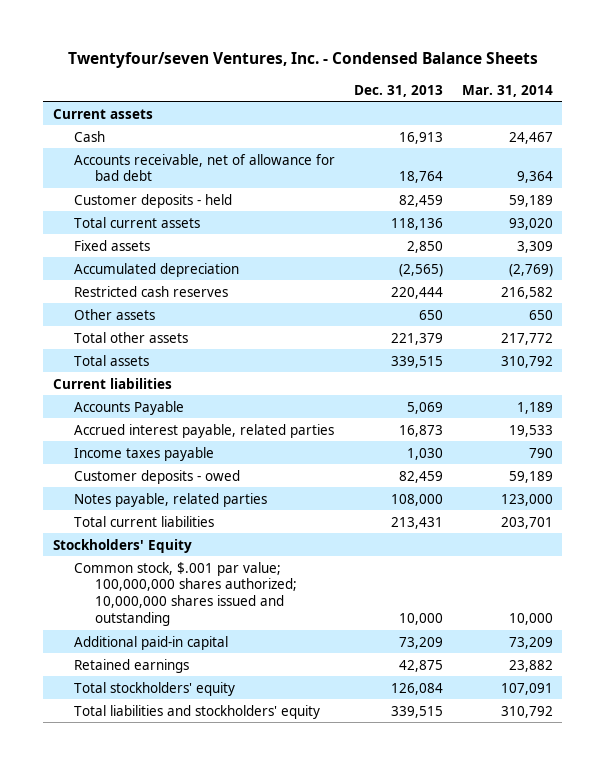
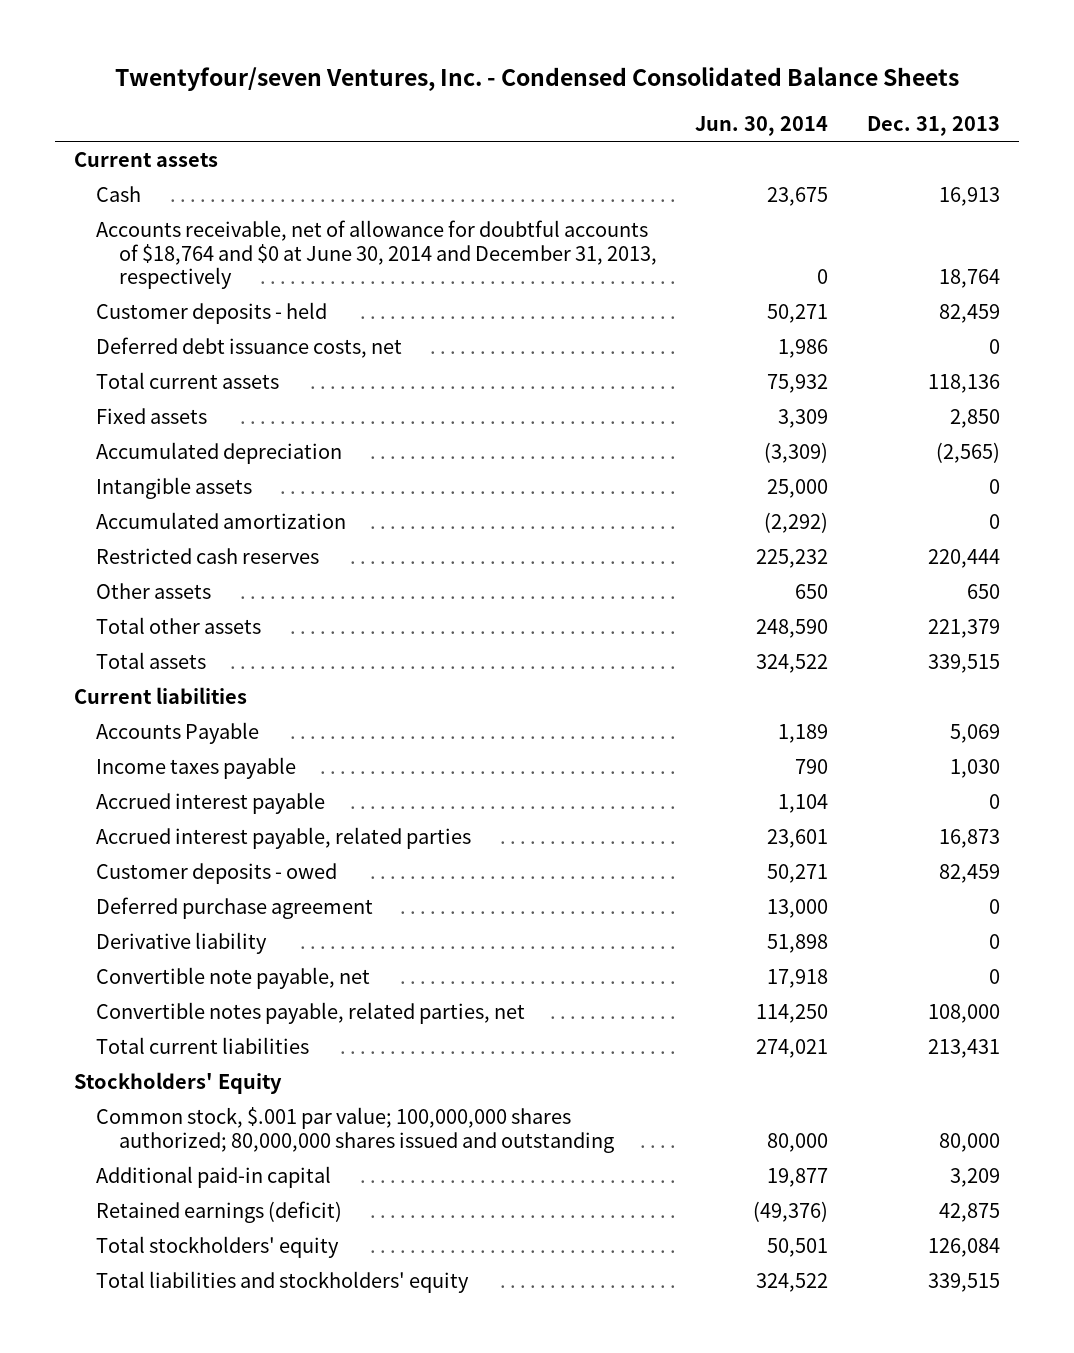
- Twentyfour/seven Ventures, Inc. - Condensed Balance Sheets
+ Twentyfour/seven Ventures, Inc. - Condensed Consolidated Balance Sheets
- | Dec. 31, 2013 | Mar. 31, 2014
+ | Jun. 30, 2014 | Dec. 31, 2013
- Accounts receivable, net of allowance for bad debt | 18,764 | 9,364
+ Accounts receivable, net of allowance for doubtful accounts of $18,764 and $0 at June 30, 2014 and December 31, 2013, respectively | 0 | 18,764
+ Deferred debt issuance costs, net | 1,986 | 0
+ Intangible assets | 25,000 | 0
+ Accumulated amortization | (2,292) | 0
+ Accrued interest payable | 1,104 | 0
moved down: Accrued interest payable, related parties | 23,601 | 16,873
- Notes payable, related parties | 108,000 | 123,000
+ Deferred purchase agreement | 13,000 | 0
+ Derivative liability | 51,898 | 0
+ Convertible note payable, net | 17,918 | 0
+ Convertible notes payable, related parties, net | 114,250 | 108,000
- Common stock, $.001 par value; 100,000,000 shares authorized; 10,000,000 shares issued and outstanding | 10,000 | 10,000
- Additional paid-in capital | 73,209 | 73,209
- Retained earnings | 42,875 | 23,882
+ Common stock, $.001 par value; 100,000,000 shares authorized; 80,000,000 shares issued and outstanding | 80,000 | 80,000
+ Additional paid-in capital | 19,877 | 3,209
+ Retained earnings (deficit) | (49,376) | 42,875

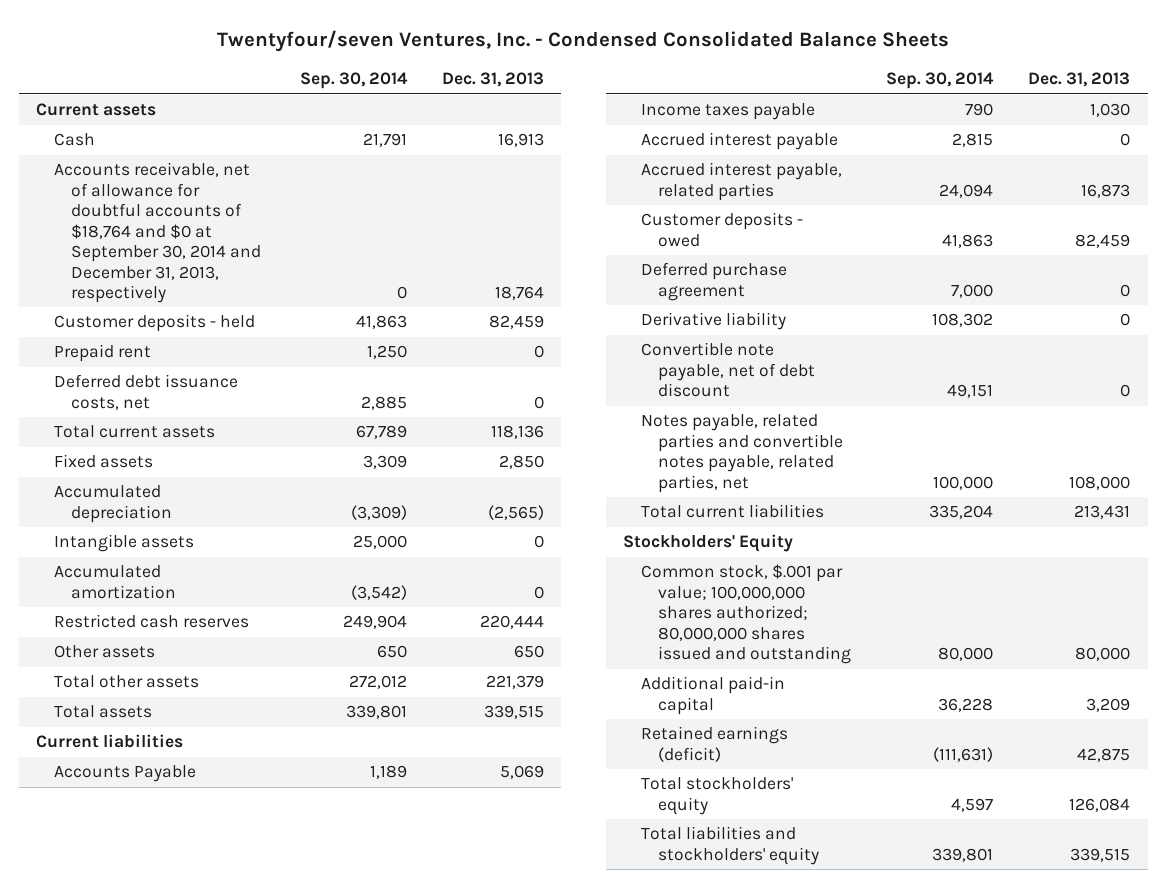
- | Jun. 30, 2014 | Dec. 31, 2013
+ | Sep. 30, 2014 | Dec. 31, 2013
- Accounts receivable, net of allowance for doubtful accounts of $18,764 and $0 at June 30, 2014 and December 31, 2013, respectively | 0 | 18,764
+ Accounts receivable, net of allowance for doubtful accounts of $18,764 and $0 at September 30, 2014 and December 31, 2013, respectively | 0 | 18,764
+ Prepaid rent | 1,250 | 0
- Convertible note payable, net | 17,918 | 0
- Convertible notes payable, related parties, net | 114,250 | 108,000
+ Convertible note payable, net of debt discount | 49,151 | 0
+ Notes payable, related parties and convertible notes payable, related parties, net | 100,000 | 108,000

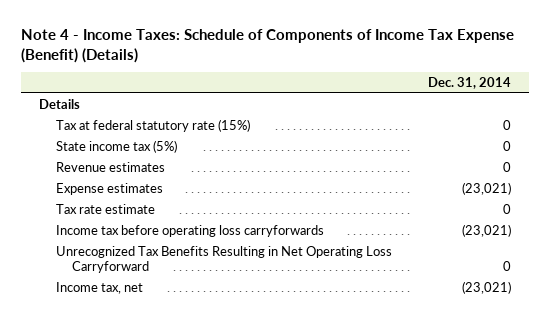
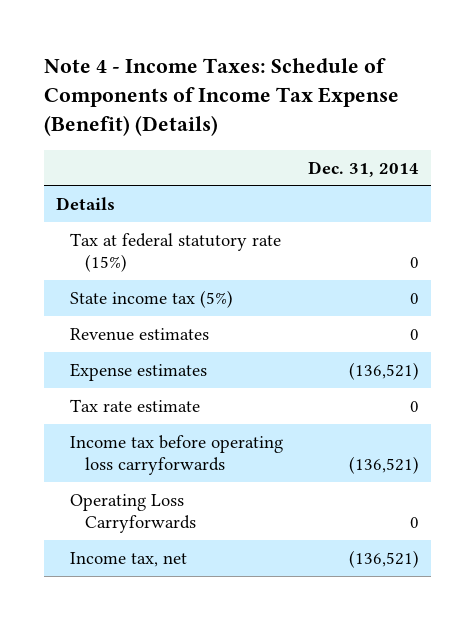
- Expense estimates | (23,021)
+ Expense estimates | (136,521)
- Income tax before operating loss carryforwards | (23,021)
- Unrecognized Tax Benefits Resulting in Net Operating Loss Carryforward | 0
- Income tax, net | (23,021)
+ Income tax before operating loss carryforwards | (136,521)
+ Operating Loss Carryforwards | 0
+ Income tax, net | (136,521)

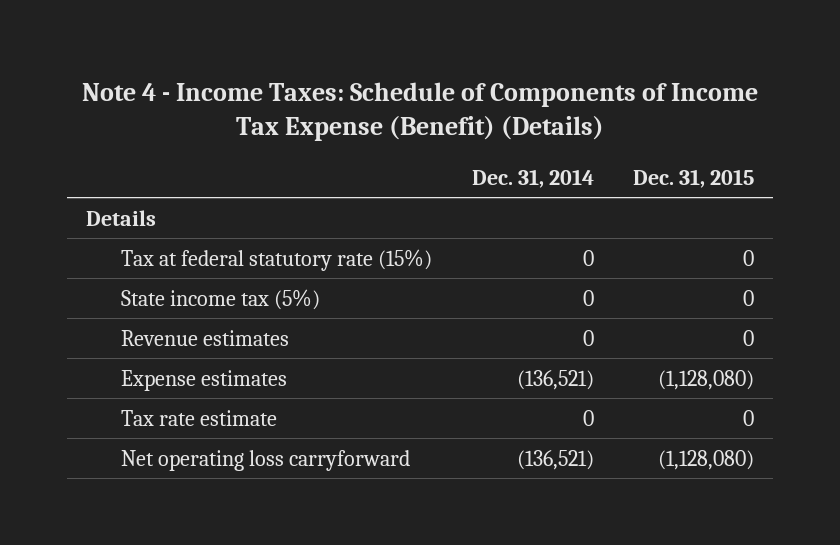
- | Dec. 31, 2014
+ | Dec. 31, 2014 | Dec. 31, 2015
- Income tax before operating loss carryforwards | (136,521)
- Operating Loss Carryforwards | 0
- Income tax, net | (136,521)
+ Net operating loss carryforward | (136,521) | (1,128,080)

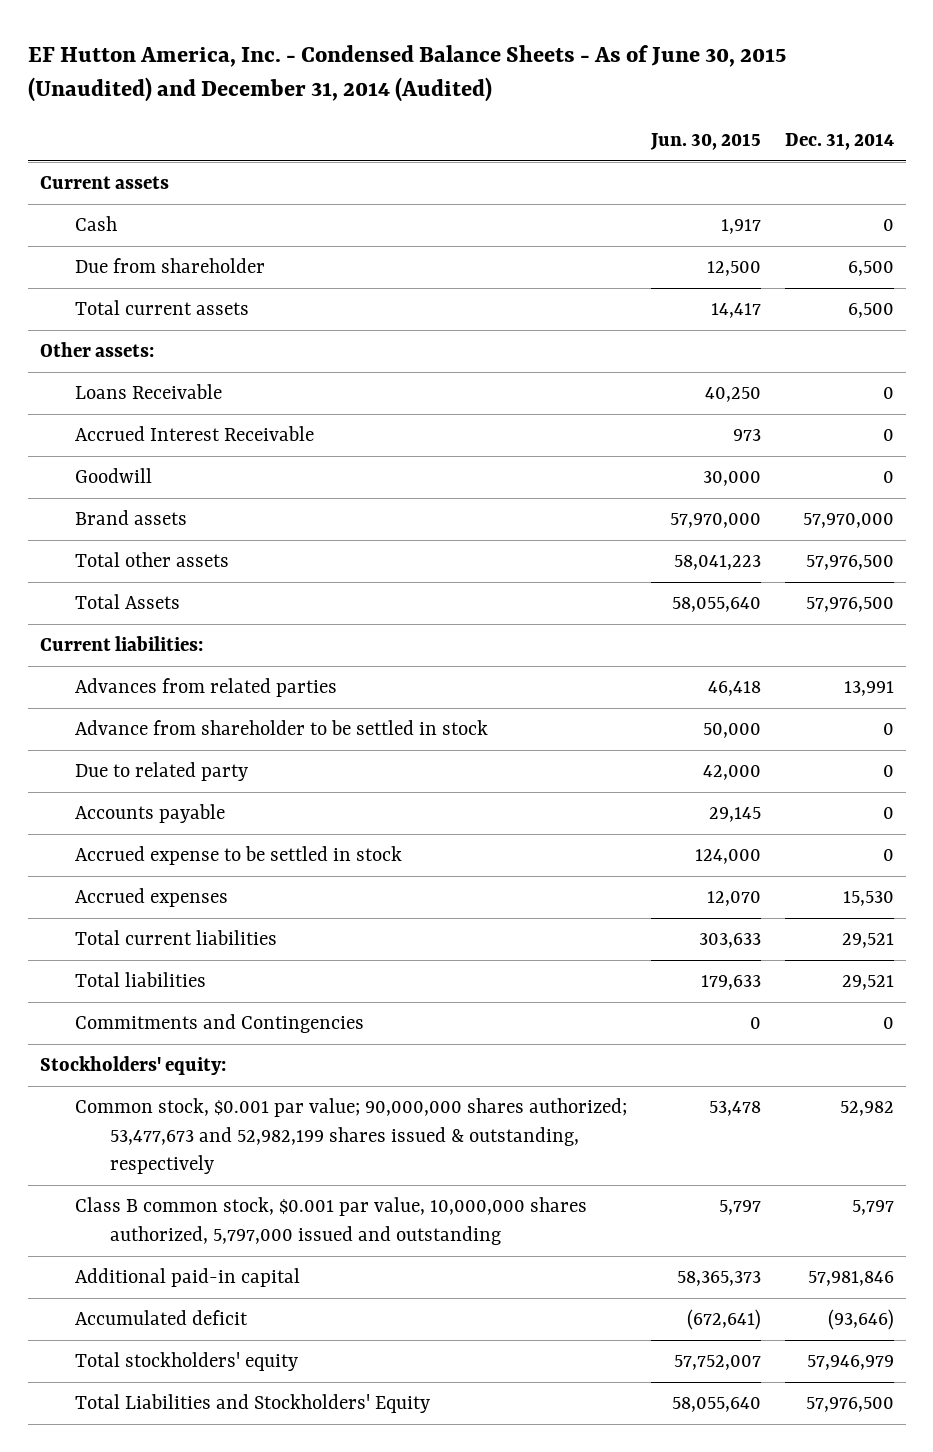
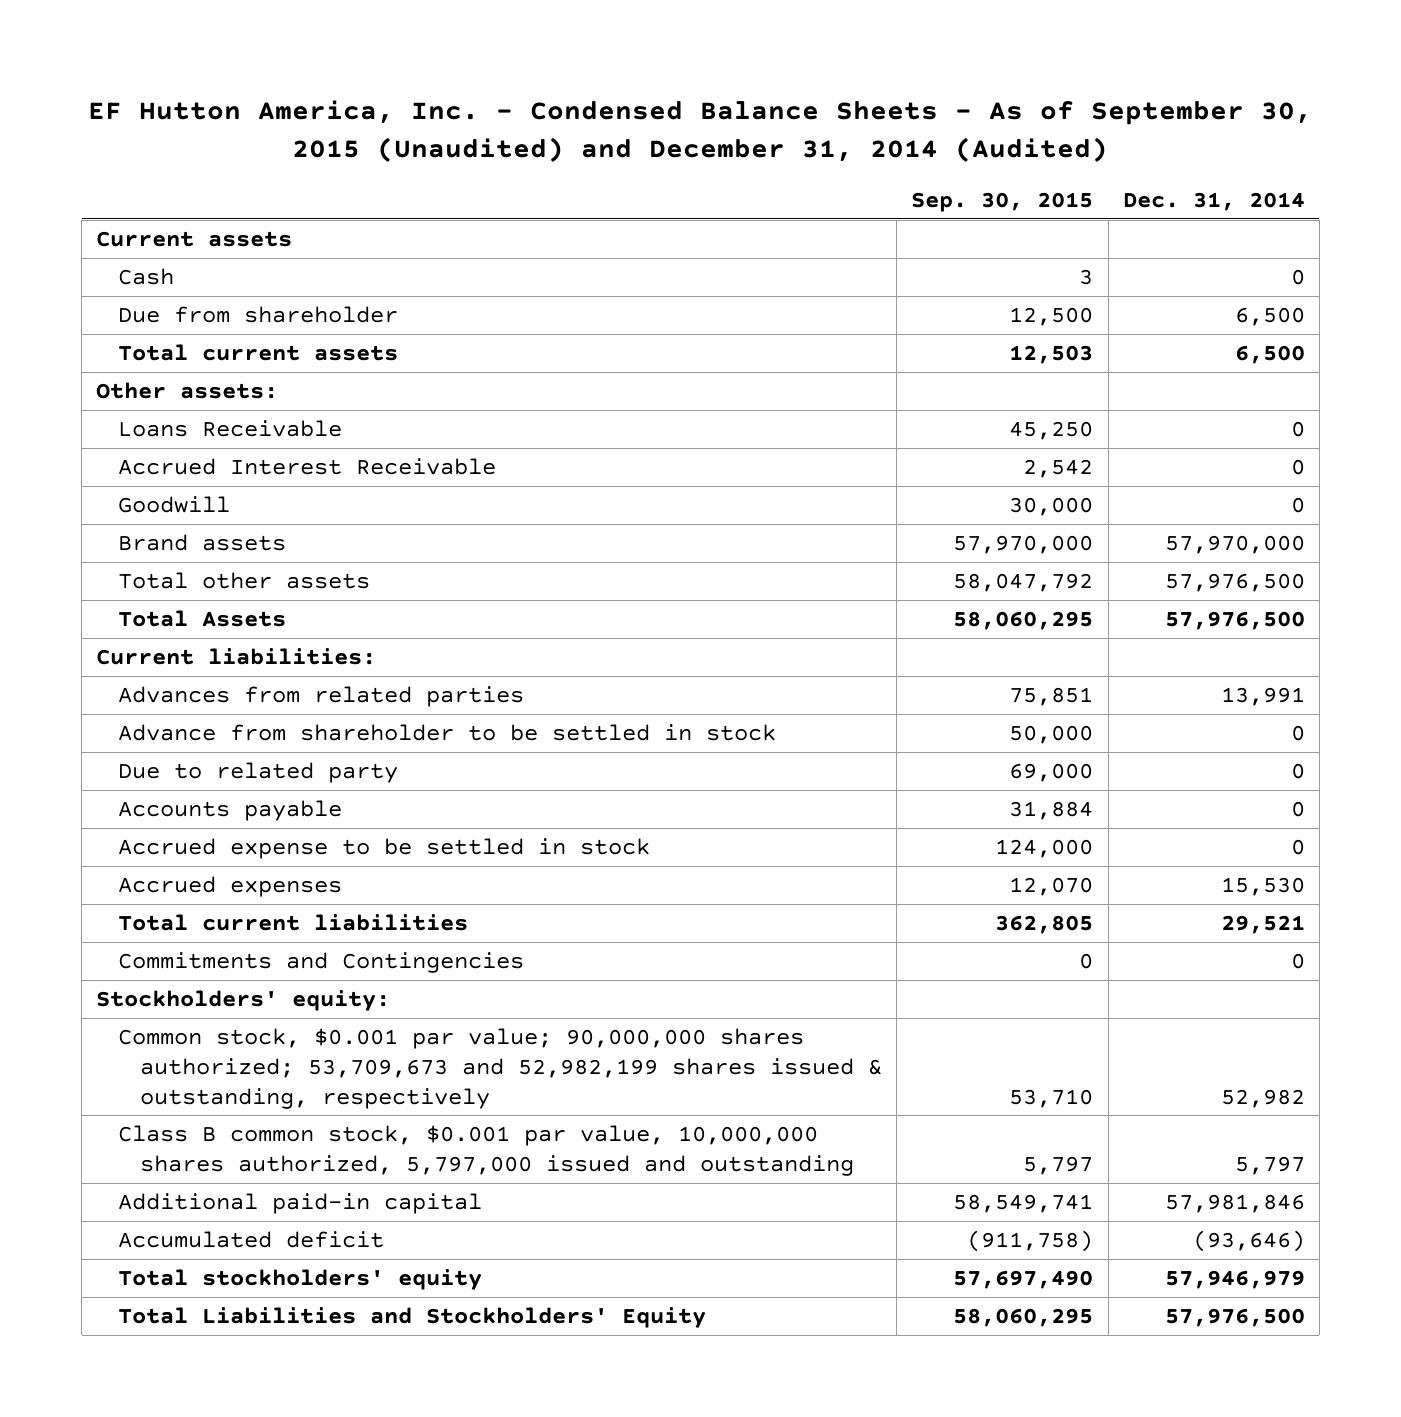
- EF Hutton America, Inc. - Condensed Balance Sheets - As of June 30, 2015 (Unaudited) and December 31, 2014 (Audited)
+ EF Hutton America, Inc. - Condensed Balance Sheets - As of September 30, 2015 (Unaudited) and December 31, 2014 (Audited)
- | Jun. 30, 2015 | Dec. 31, 2014
+ | Sep. 30, 2015 | Dec. 31, 2014
- Total liabilities | 179,633 | 29,521
- Common stock, $0.001 par value; 90,000,000 shares authorized; 53,477,673 and 52,982,199 shares issued & outstanding, respectively | 53,478 | 52,982
+ Common stock, $0.001 par value; 90,000,000 shares authorized; 53,709,673 and 52,982,199 shares issued & outstanding, respectively | 53,710 | 52,982

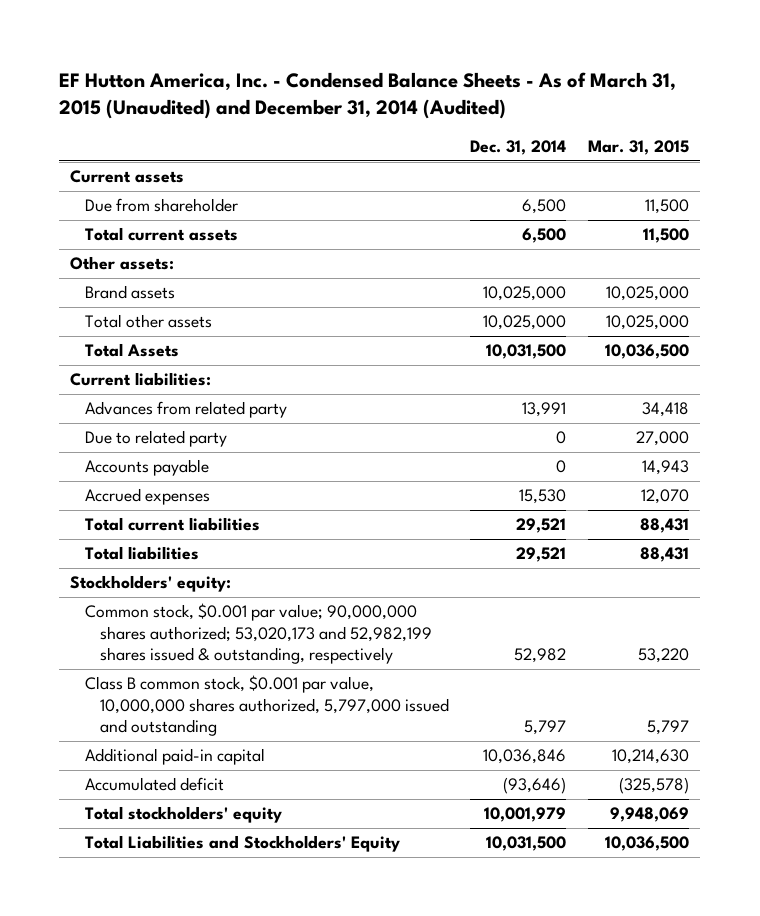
- EF Hutton America, Inc. - Condensed Balance Sheets - As of September 30, 2015 (Unaudited) and December 31, 2014 (Audited)
+ EF Hutton America, Inc. - Condensed Balance Sheets - As of March 31, 2015 (Unaudited) and December 31, 2014 (Audited)
- | Sep. 30, 2015 | Dec. 31, 2014
+ | Dec. 31, 2014 | Mar. 31, 2015
- Cash | 3 | 0
- Loans Receivable | 45,250 | 0
- Accrued Interest Receivable | 2,542 | 0
- Goodwill | 30,000 | 0
- Brand assets | 57,970,000 | 57,970,000
- Total other assets | 58,047,792 | 57,976,500
- Total Assets | 58,060,295 | 57,976,500
+ Brand assets | 10,025,000 | 10,025,000
+ Total other assets | 10,025,000 | 10,025,000
+ Total Assets | 10,031,500 | 10,036,500
- Advances from related parties | 75,851 | 13,991
- Advance from shareholder to be settled in stock | 50,000 | 0
+ Advances from related party | 13,991 | 34,418
- Accrued expense to be settled in stock | 124,000 | 0
- Commitments and Contingencies | 0 | 0
+ Total liabilities | 29,521 | 88,431
- Common stock, $0.001 par value; 90,000,000 shares authorized; 53,709,673 and 52,982,199 shares issued & outstanding, respectively | 53,710 | 52,982
+ Common stock, $0.001 par value; 90,000,000 shares authorized; 53,020,173 and 52,982,199 shares issued & outstanding, respectively | 52,982 | 53,220
- Additional paid-in capital | 58,549,741 | 57,981,846
+ Additional paid-in capital | 10,036,846 | 10,214,630
- Total stockholders' equity | 57,697,490 | 57,946,979
- Total Liabilities and Stockholders' Equity | 58,060,295 | 57,976,500
+ Total stockholders' equity | 10,001,979 | 9,948,069
+ Total Liabilities and Stockholders' Equity | 10,031,500 | 10,036,500

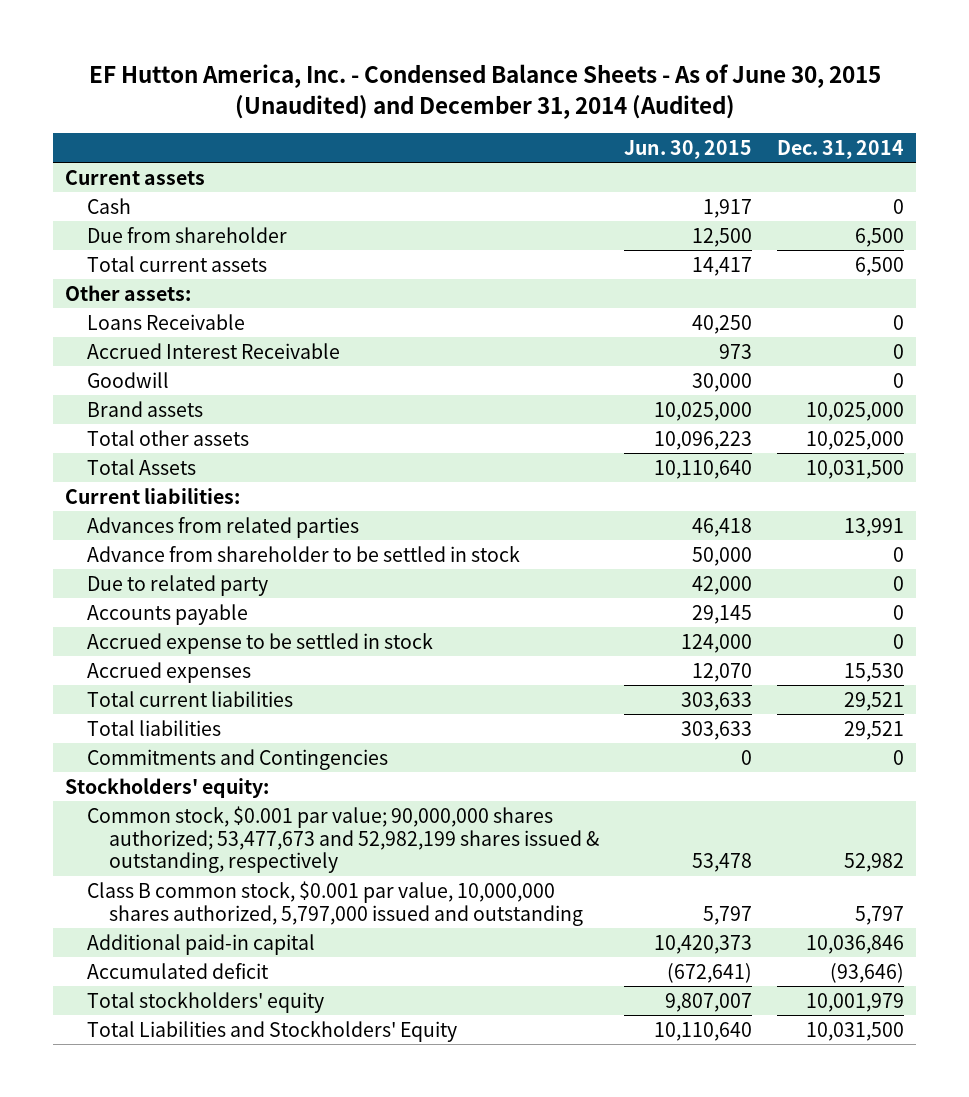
- EF Hutton America, Inc. - Condensed Balance Sheets - As of March 31, 2015 (Unaudited) and December 31, 2014 (Audited)
+ EF Hutton America, Inc. - Condensed Balance Sheets - As of June 30, 2015 (Unaudited) and December 31, 2014 (Audited)
- | Dec. 31, 2014 | Mar. 31, 2015
+ | Jun. 30, 2015 | Dec. 31, 2014
+ Cash | 1,917 | 0
+ Loans Receivable | 40,250 | 0
+ Accrued Interest Receivable | 973 | 0
+ Goodwill | 30,000 | 0
- Advances from related party | 13,991 | 34,418
+ Advances from related parties | 46,418 | 13,991
+ Advance from shareholder to be settled in stock | 50,000 | 0
+ Accrued expense to be settled in stock | 124,000 | 0
+ Commitments and Contingencies | 0 | 0
- Common stock, $0.001 par value; 90,000,000 shares authorized; 53,020,173 and 52,982,199 shares issued & outstanding, respectively | 52,982 | 53,220
+ Common stock, $0.001 par value; 90,000,000 shares authorized; 53,477,673 and 52,982,199 shares issued & outstanding, respectively | 53,478 | 52,982

